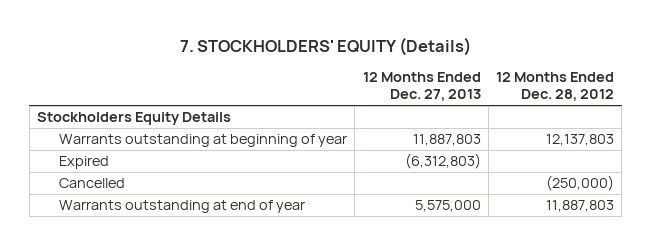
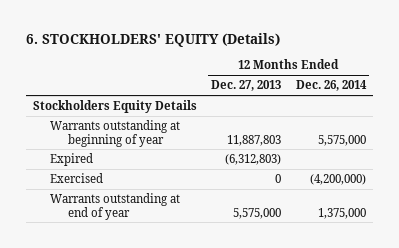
- 7. STOCKHOLDERS' EQUITY (Details)
+ 6. STOCKHOLDERS' EQUITY (Details)
- | 12 Months Ended Dec. 27, 2013 | 12 Months Ended Dec. 28, 2012
+ | 12 Months Ended Dec. 27, 2013 | 12 Months Ended Dec. 26, 2014
- Cancelled | | (250,000)
+ Exercised | 0 | (4,200,000)

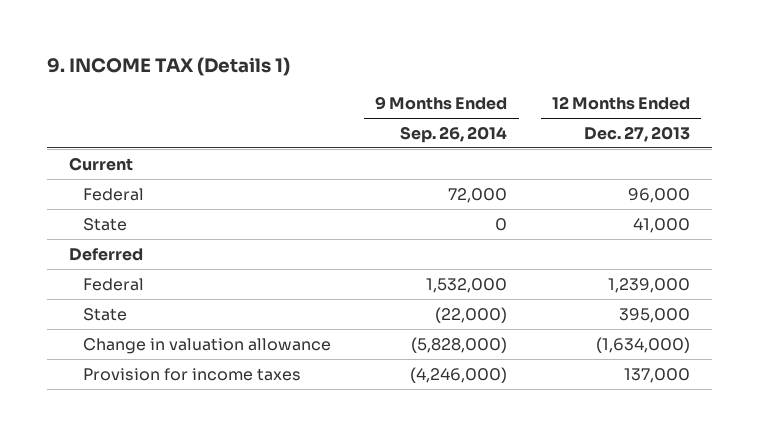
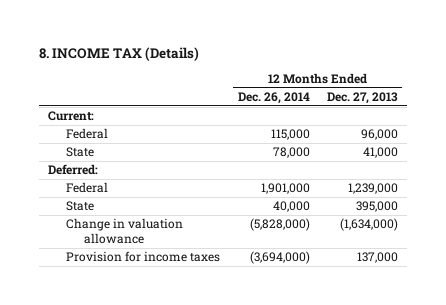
- 9. INCOME TAX (Details 1)
+ 8. INCOME TAX (Details)
- | 9 Months Ended Sep. 26, 2014 | 12 Months Ended Dec. 27, 2013
+ | 12 Months Ended Dec. 26, 2014 | 12 Months Ended Dec. 27, 2013
- Current
+ Current:
- Deferred
+ Deferred:

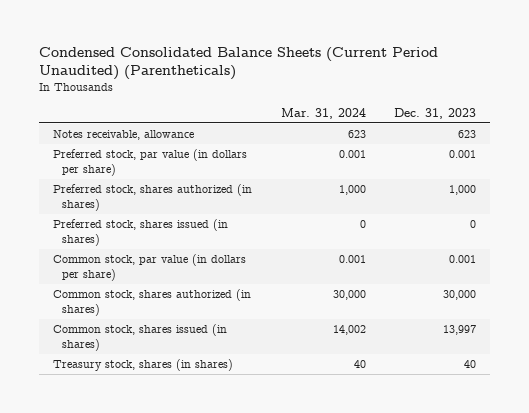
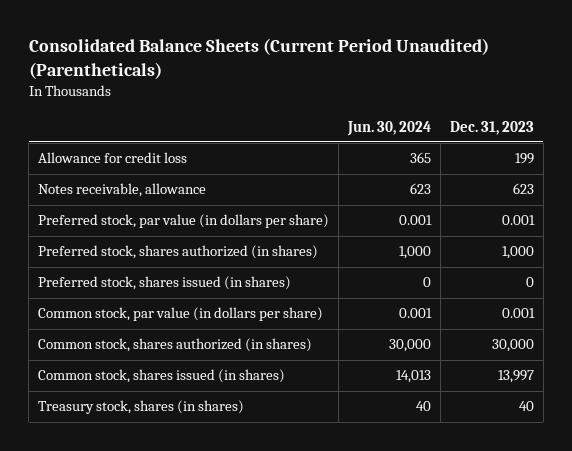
- Condensed Consolidated Balance Sheets (Current Period Unaudited) (Parentheticals)
+ Consolidated Balance Sheets (Current Period Unaudited) (Parentheticals)
- | Mar. 31, 2024 | Dec. 31, 2023
+ | Jun. 30, 2024 | Dec. 31, 2023
+ Allowance for credit loss | 365 | 199

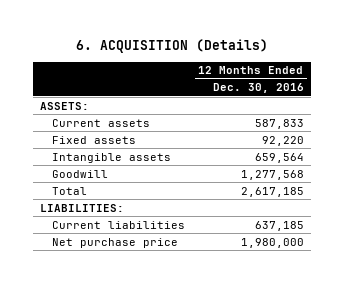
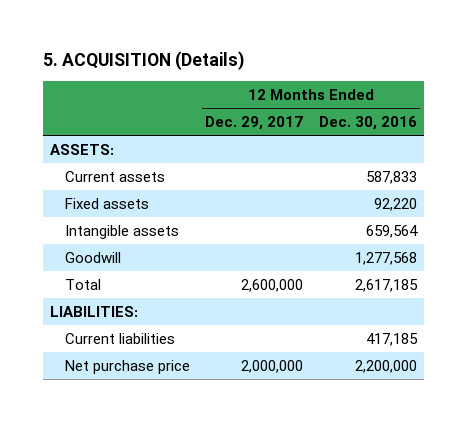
- 6. ACQUISITION (Details)
+ 5. ACQUISITION (Details)
- | 12 Months Ended Dec. 30, 2016
+ | 12 Months Ended Dec. 29, 2017 | 12 Months Ended Dec. 30, 2016
- Current liabilities | 637,185
- Net purchase price | 1,980,000
+ Current liabilities | | 417,185
+ Net purchase price | 2,000,000 | 2,200,000

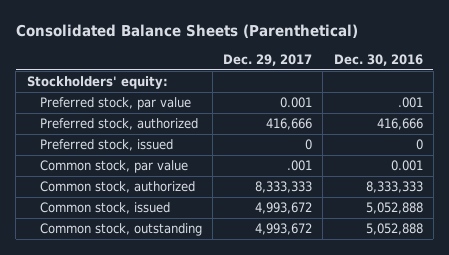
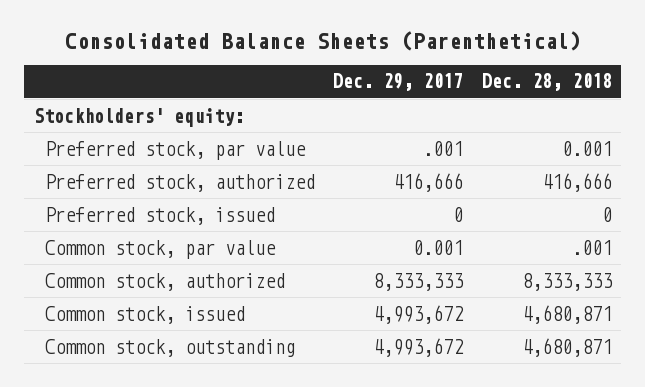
- | Dec. 29, 2017 | Dec. 30, 2016
+ | Dec. 29, 2017 | Dec. 28, 2018
- Preferred stock, par value | 0.001 | .001
+ Preferred stock, par value | .001 | 0.001
- Common stock, par value | .001 | 0.001
+ Common stock, par value | 0.001 | .001

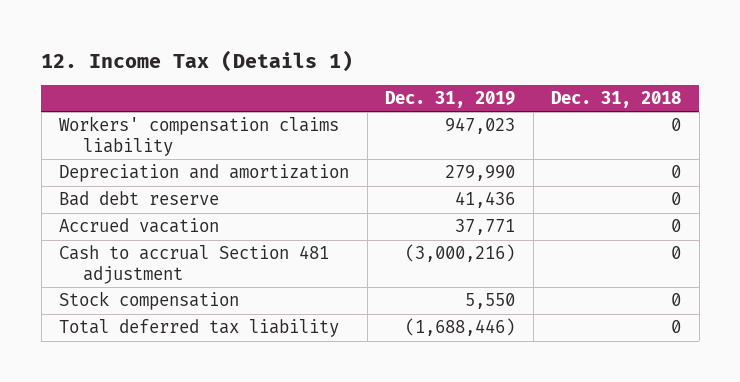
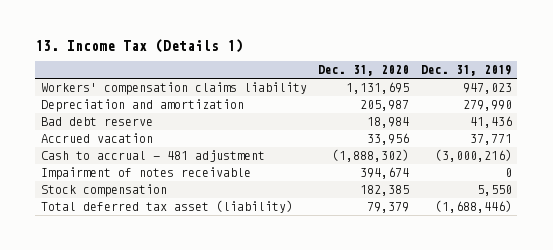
- 12. Income Tax (Details 1)
+ 13. Income Tax (Details 1)
- | Dec. 31, 2019 | Dec. 31, 2018
+ | Dec. 31, 2020 | Dec. 31, 2019
- Cash to accrual Section 481 adjustment | (3,000,216) | 0
+ Cash to accrual - 481 adjustment | (1,888,302) | (3,000,216)
+ Impairment of notes receivable | 394,674 | 0
- Total deferred tax liability | (1,688,446) | 0
+ Total deferred tax asset (liability) | 79,379 | (1,688,446)

